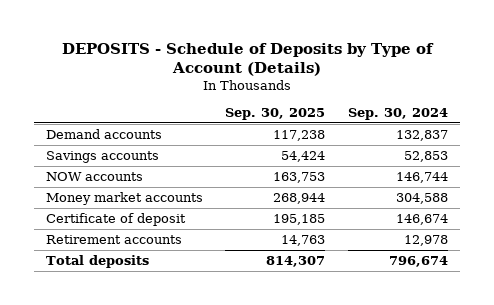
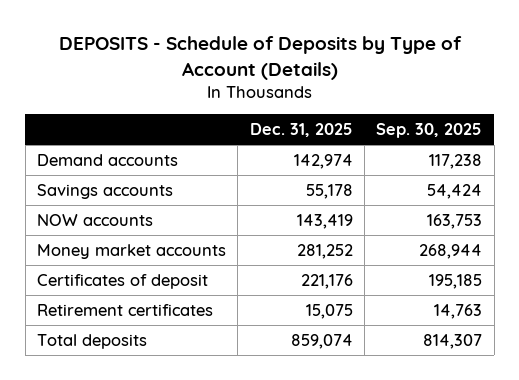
- | Sep. 30, 2025 | Sep. 30, 2024
+ | Dec. 31, 2025 | Sep. 30, 2025
- Certificate of deposit | 195,185 | 146,674
- Retirement accounts | 14,763 | 12,978
+ Certificates of deposit | 221,176 | 195,185
+ Retirement certificates | 15,075 | 14,763

